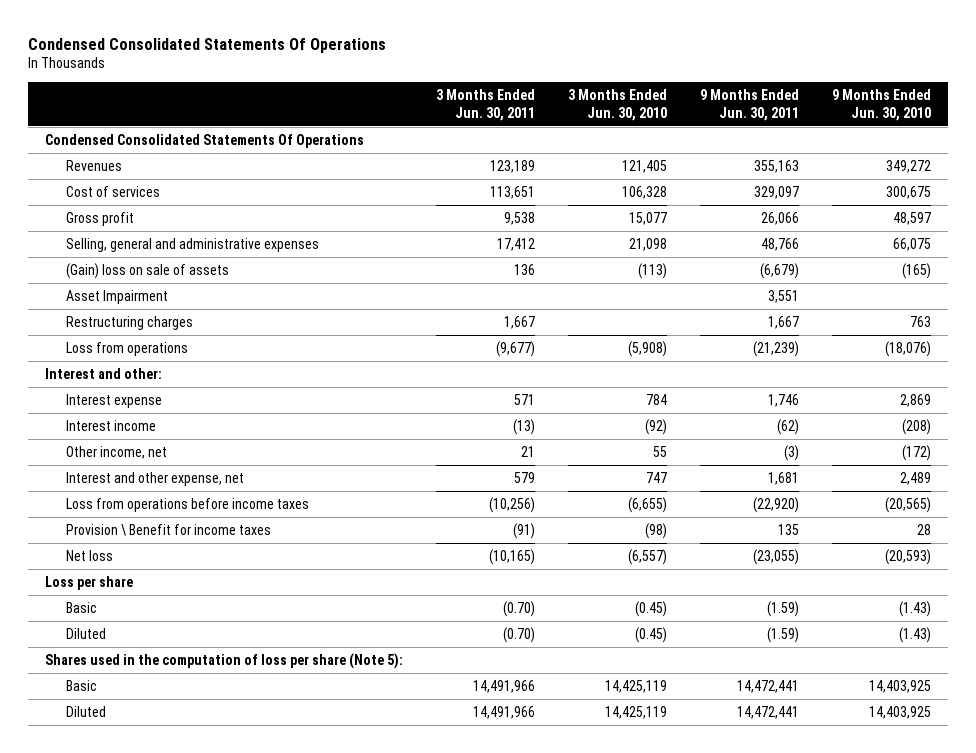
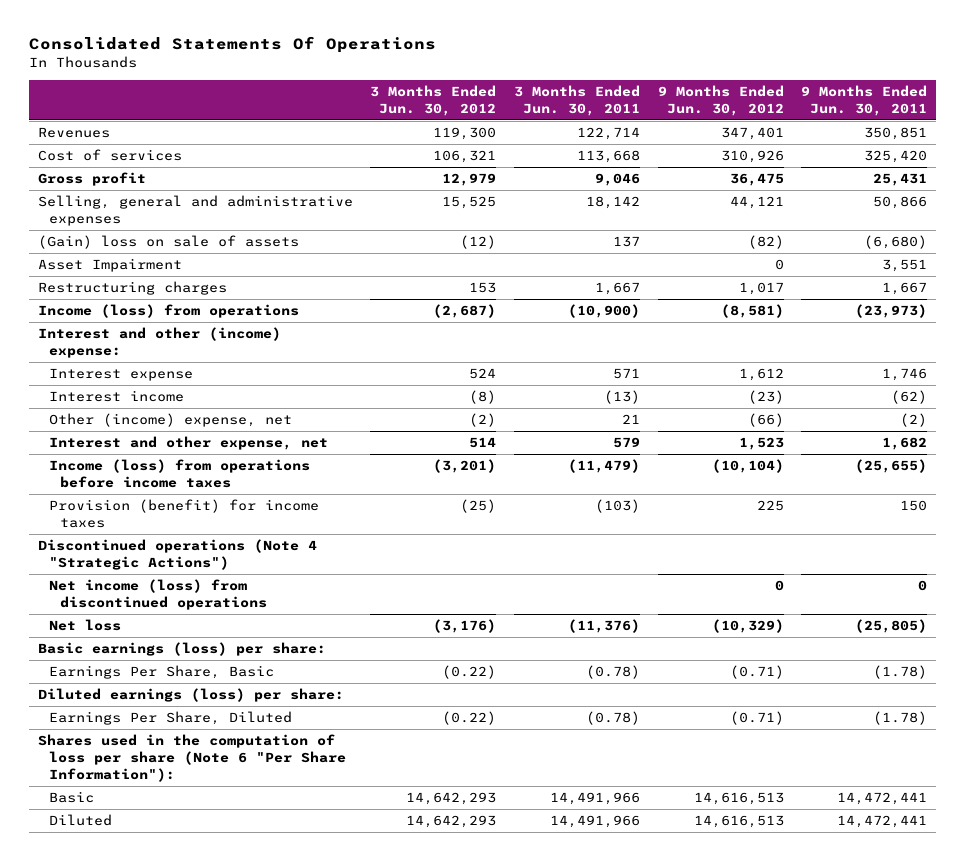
- Condensed Consolidated Statements Of Operations
+ Consolidated Statements Of Operations
- | 3 Months Ended Jun. 30, 2011 | 3 Months Ended Jun. 30, 2010 | 9 Months Ended Jun. 30, 2011 | 9 Months Ended Jun. 30, 2010
+ | 3 Months Ended Jun. 30, 2012 | 3 Months Ended Jun. 30, 2011 | 9 Months Ended Jun. 30, 2012 | 9 Months Ended Jun. 30, 2011
- Condensed Consolidated Statements Of Operations
- Revenues | 123,189 | 121,405 | 355,163 | 349,272
- Cost of services | 113,651 | 106,328 | 329,097 | 300,675
- Gross profit | 9,538 | 15,077 | 26,066 | 48,597
- Selling, general and administrative expenses | 17,412 | 21,098 | 48,766 | 66,075
- (Gain) loss on sale of assets | 136 | (113) | (6,679) | (165)
+ Revenues | 119,300 | 122,714 | 347,401 | 350,851
+ Cost of services | 106,321 | 113,668 | 310,926 | 325,420
+ Gross profit | 12,979 | 9,046 | 36,475 | 25,431
+ Selling, general and administrative expenses | 15,525 | 18,142 | 44,121 | 50,866
+ (Gain) loss on sale of assets | (12) | 137 | (82) | (6,680)
- Loss from operations | (9,677) | (5,908) | (21,239) | (18,076)
- Interest and other:
+ Income (loss) from operations | (2,687) | (10,900) | (8,581) | (23,973)
+ Interest and other (income) expense:
- Other income, net | 21 | 55 | (3) | (172)
- Interest and other expense, net | 579 | 747 | 1,681 | 2,489
- Loss from operations before income taxes | (10,256) | (6,655) | (22,920) | (20,565)
- Provision \ Benefit for income taxes | (91) | (98) | 135 | 28
- Net loss | (10,165) | (6,557) | (23,055) | (20,593)
- Loss per share
- Basic | (0.70) | (0.45) | (1.59) | (1.43)
- Diluted | (0.70) | (0.45) | (1.59) | (1.43)
- Shares used in the computation of loss per share (Note 5):
+ Other (income) expense, net | (2) | 21 | (66) | (2)
+ Interest and other expense, net | 514 | 579 | 1,523 | 1,682
+ Income (loss) from operations before income taxes | (3,201) | (11,479) | (10,104) | (25,655)
+ Provision (benefit) for income taxes | (25) | (103) | 225 | 150
+ Discontinued operations (Note 4 "Strategic Actions")
+ Net income (loss) from discontinued operations | | | 0 | 0
+ Net loss | (3,176) | (11,376) | (10,329) | (25,805)
+ Basic earnings (loss) per share:
+ Earnings Per Share, Basic | (0.22) | (0.78) | (0.71) | (1.78)
+ Diluted earnings (loss) per share:
+ Earnings Per Share, Diluted | (0.22) | (0.78) | (0.71) | (1.78)
+ Shares used in the computation of loss per share (Note 6 "Per Share Information"):

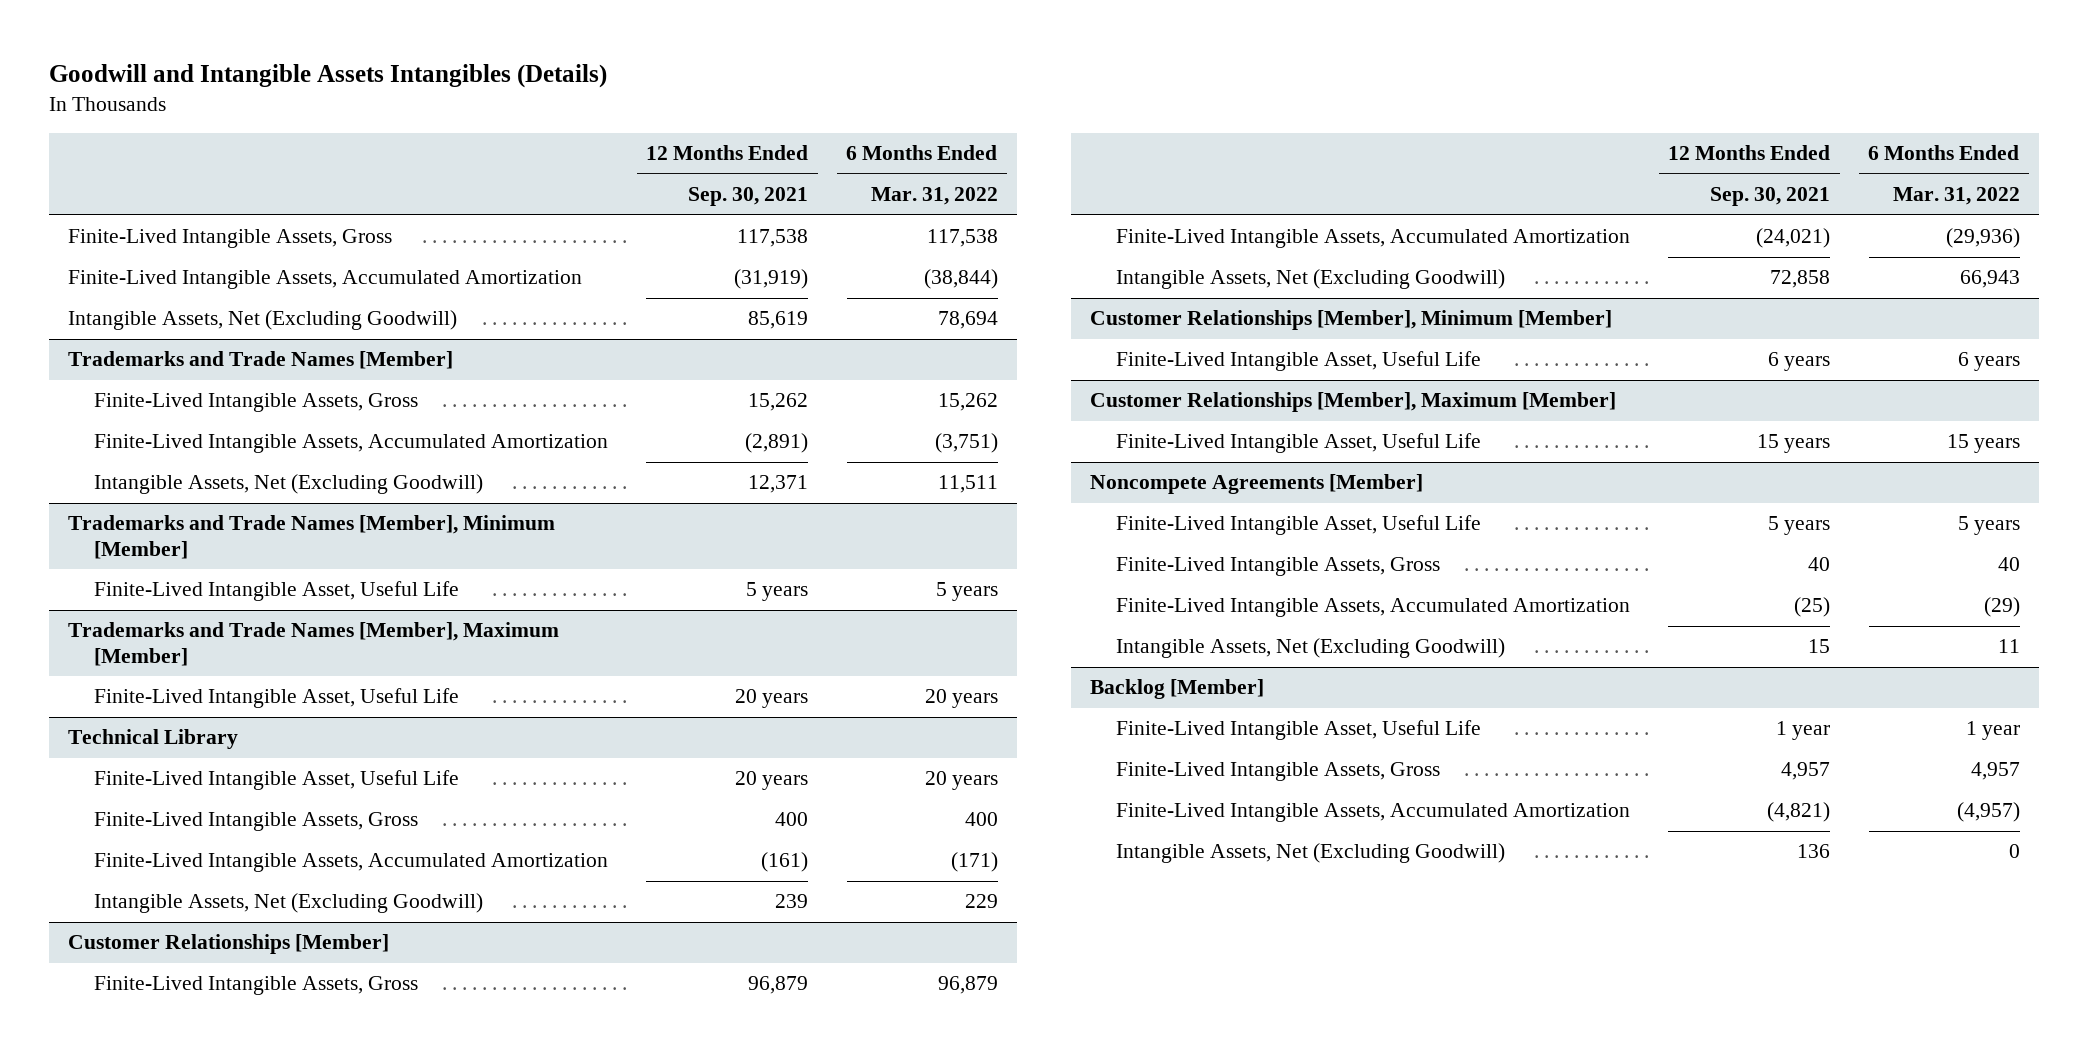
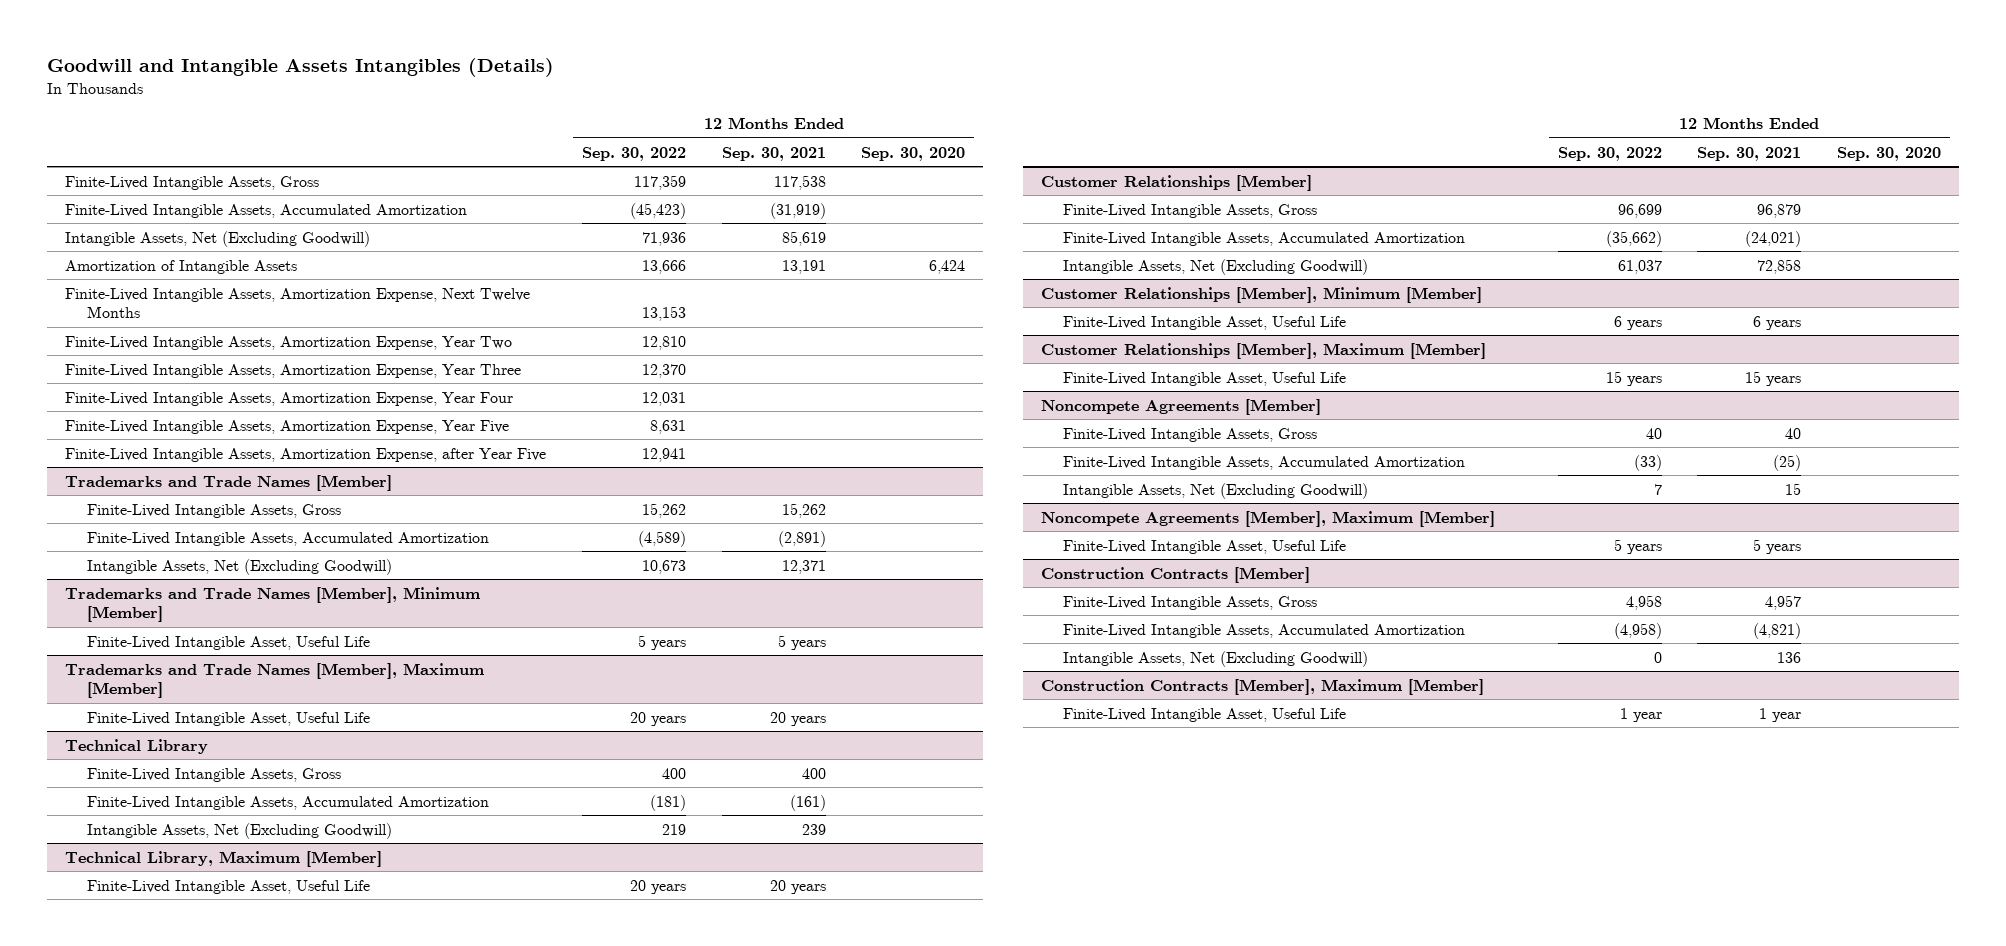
- | 12 Months Ended Sep. 30, 2021 | 6 Months Ended Mar. 31, 2022
+ | 12 Months Ended Sep. 30, 2022 | 12 Months Ended Sep. 30, 2021 | 12 Months Ended Sep. 30, 2020
+ Amortization of Intangible Assets | 13,666 | 13,191 | 6,424
+ Finite-Lived Intangible Assets, Amortization Expense, Next Twelve Months | 13,153 | |
+ Finite-Lived Intangible Assets, Amortization Expense, Year Two | 12,810 | |
+ Finite-Lived Intangible Assets, Amortization Expense, Year Three | 12,370 | |
+ Finite-Lived Intangible Assets, Amortization Expense, Year Four | 12,031 | |
+ Finite-Lived Intangible Assets, Amortization Expense, Year Five | 8,631 | |
+ Finite-Lived Intangible Assets, Amortization Expense, after Year Five | 12,941 | |
@ Technical Library
- Finite-Lived Intangible Asset, Useful Life | 20 years | 20 years
+ Technical Library, Maximum [Member]
+ Finite-Lived Intangible Asset, Useful Life | 20 years | 20 years |
@ Noncompete Agreements [Member]
- Finite-Lived Intangible Asset, Useful Life | 5 years | 5 years
- Backlog [Member]
- Finite-Lived Intangible Asset, Useful Life | 1 year | 1 year
+ Noncompete Agreements [Member], Maximum [Member]
+ Finite-Lived Intangible Asset, Useful Life | 5 years | 5 years |
+ Construction Contracts [Member]
+ Construction Contracts [Member], Maximum [Member]
+ Finite-Lived Intangible Asset, Useful Life | 1 year | 1 year |

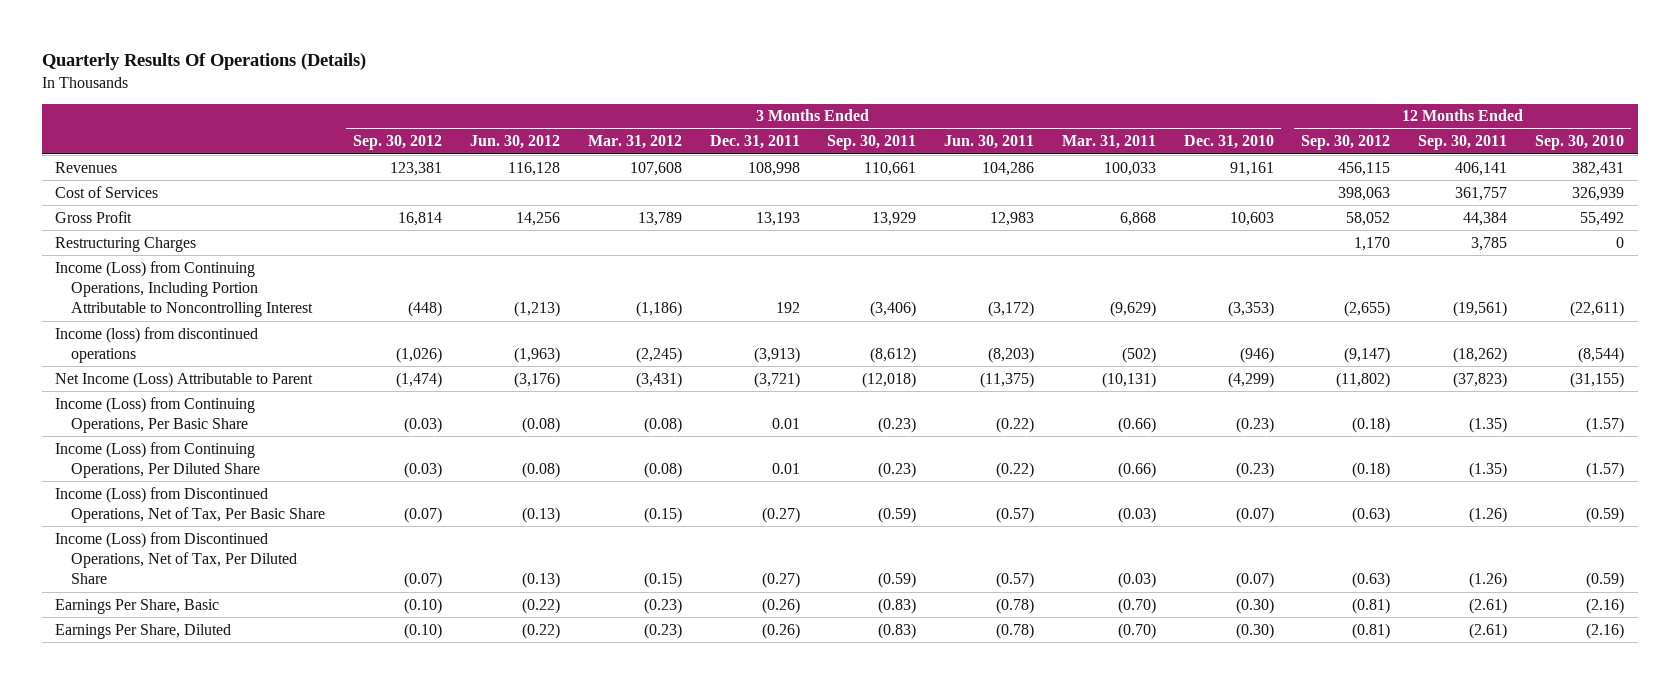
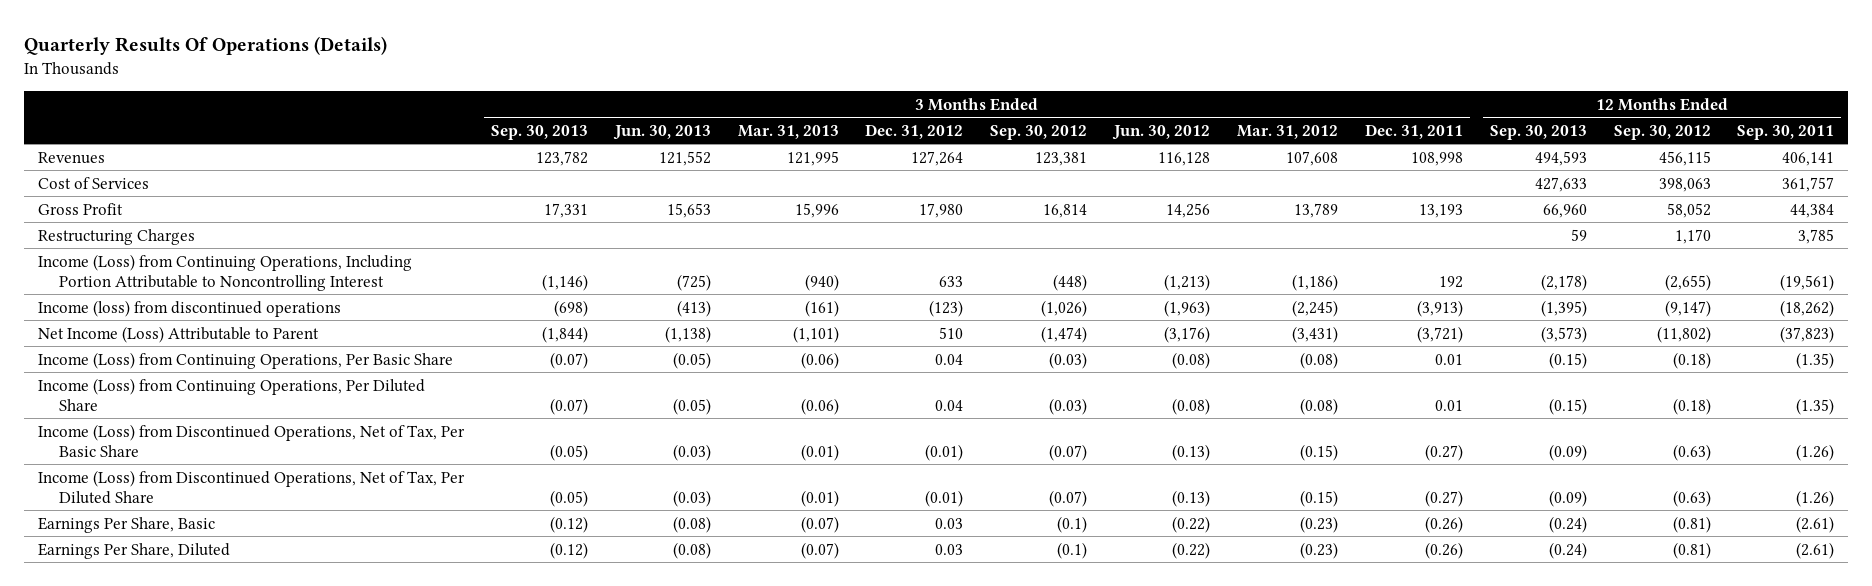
- | 3 Months Ended Sep. 30, 2012 | 3 Months Ended Jun. 30, 2012 | 3 Months Ended Mar. 31, 2012 | 3 Months Ended Dec. 31, 2011 | 3 Months Ended Sep. 30, 2011 | 3 Months Ended Jun. 30, 2011 | 3 Months Ended Mar. 31, 2011 | 3 Months Ended Dec. 31, 2010 | 12 Months Ended Sep. 30, 2012 | 12 Months Ended Sep. 30, 2011 | 12 Months Ended Sep. 30, 2010
+ | 3 Months Ended Sep. 30, 2013 | 3 Months Ended Jun. 30, 2013 | 3 Months Ended Mar. 31, 2013 | 3 Months Ended Dec. 31, 2012 | 3 Months Ended Sep. 30, 2012 | 3 Months Ended Jun. 30, 2012 | 3 Months Ended Mar. 31, 2012 | 3 Months Ended Dec. 31, 2011 | 12 Months Ended Sep. 30, 2013 | 12 Months Ended Sep. 30, 2012 | 12 Months Ended Sep. 30, 2011
- Earnings Per Share, Basic | (0.10) | (0.22) | (0.23) | (0.26) | (0.83) | (0.78) | (0.70) | (0.30) | (0.81) | (2.61) | (2.16)
- Earnings Per Share, Diluted | (0.10) | (0.22) | (0.23) | (0.26) | (0.83) | (0.78) | (0.70) | (0.30) | (0.81) | (2.61) | (2.16)
+ Earnings Per Share, Basic | (0.12) | (0.08) | (0.07) | 0.03 | (0.1) | (0.22) | (0.23) | (0.26) | (0.24) | (0.81) | (2.61)
+ Earnings Per Share, Diluted | (0.12) | (0.08) | (0.07) | 0.03 | (0.1) | (0.22) | (0.23) | (0.26) | (0.24) | (0.81) | (2.61)

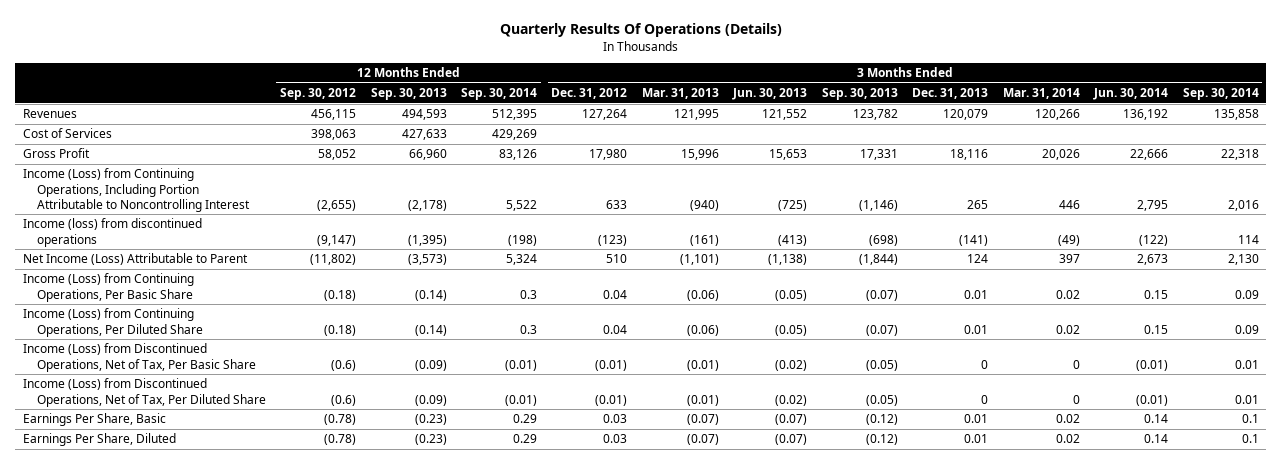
- | 3 Months Ended Sep. 30, 2013 | 3 Months Ended Jun. 30, 2013 | 3 Months Ended Mar. 31, 2013 | 3 Months Ended Dec. 31, 2012 | 3 Months Ended Sep. 30, 2012 | 3 Months Ended Jun. 30, 2012 | 3 Months Ended Mar. 31, 2012 | 3 Months Ended Dec. 31, 2011 | 12 Months Ended Sep. 30, 2013 | 12 Months Ended Sep. 30, 2012 | 12 Months Ended Sep. 30, 2011
+ | 12 Months Ended Sep. 30, 2012 | 12 Months Ended Sep. 30, 2013 | 12 Months Ended Sep. 30, 2014 | 3 Months Ended Dec. 31, 2012 | 3 Months Ended Mar. 31, 2013 | 3 Months Ended Jun. 30, 2013 | 3 Months Ended Sep. 30, 2013 | 3 Months Ended Dec. 31, 2013 | 3 Months Ended Mar. 31, 2014 | 3 Months Ended Jun. 30, 2014 | 3 Months Ended Sep. 30, 2014
- Restructuring Charges | | | | | | | | | 59 | 1,170 | 3,785
- Income (Loss) from Continuing Operations, Per Basic Share | (0.07) | (0.05) | (0.06) | 0.04 | (0.03) | (0.08) | (0.08) | 0.01 | (0.15) | (0.18) | (1.35)
- Income (Loss) from Continuing Operations, Per Diluted Share | (0.07) | (0.05) | (0.06) | 0.04 | (0.03) | (0.08) | (0.08) | 0.01 | (0.15) | (0.18) | (1.35)
- Income (Loss) from Discontinued Operations, Net of Tax, Per Basic Share | (0.05) | (0.03) | (0.01) | (0.01) | (0.07) | (0.13) | (0.15) | (0.27) | (0.09) | (0.63) | (1.26)
- Income (Loss) from Discontinued Operations, Net of Tax, Per Diluted Share | (0.05) | (0.03) | (0.01) | (0.01) | (0.07) | (0.13) | (0.15) | (0.27) | (0.09) | (0.63) | (1.26)
- Earnings Per Share, Basic | (0.12) | (0.08) | (0.07) | 0.03 | (0.1) | (0.22) | (0.23) | (0.26) | (0.24) | (0.81) | (2.61)
- Earnings Per Share, Diluted | (0.12) | (0.08) | (0.07) | 0.03 | (0.1) | (0.22) | (0.23) | (0.26) | (0.24) | (0.81) | (2.61)
+ Income (Loss) from Continuing Operations, Per Basic Share | (0.18) | (0.14) | 0.3 | 0.04 | (0.06) | (0.05) | (0.07) | 0.01 | 0.02 | 0.15 | 0.09
+ Income (Loss) from Continuing Operations, Per Diluted Share | (0.18) | (0.14) | 0.3 | 0.04 | (0.06) | (0.05) | (0.07) | 0.01 | 0.02 | 0.15 | 0.09
+ Income (Loss) from Discontinued Operations, Net of Tax, Per Basic Share | (0.6) | (0.09) | (0.01) | (0.01) | (0.01) | (0.02) | (0.05) | 0 | 0 | (0.01) | 0.01
+ Income (Loss) from Discontinued Operations, Net of Tax, Per Diluted Share | (0.6) | (0.09) | (0.01) | (0.01) | (0.01) | (0.02) | (0.05) | 0 | 0 | (0.01) | 0.01
+ Earnings Per Share, Basic | (0.78) | (0.23) | 0.29 | 0.03 | (0.07) | (0.07) | (0.12) | 0.01 | 0.02 | 0.14 | 0.1
+ Earnings Per Share, Diluted | (0.78) | (0.23) | 0.29 | 0.03 | (0.07) | (0.07) | (0.12) | 0.01 | 0.02 | 0.14 | 0.1

